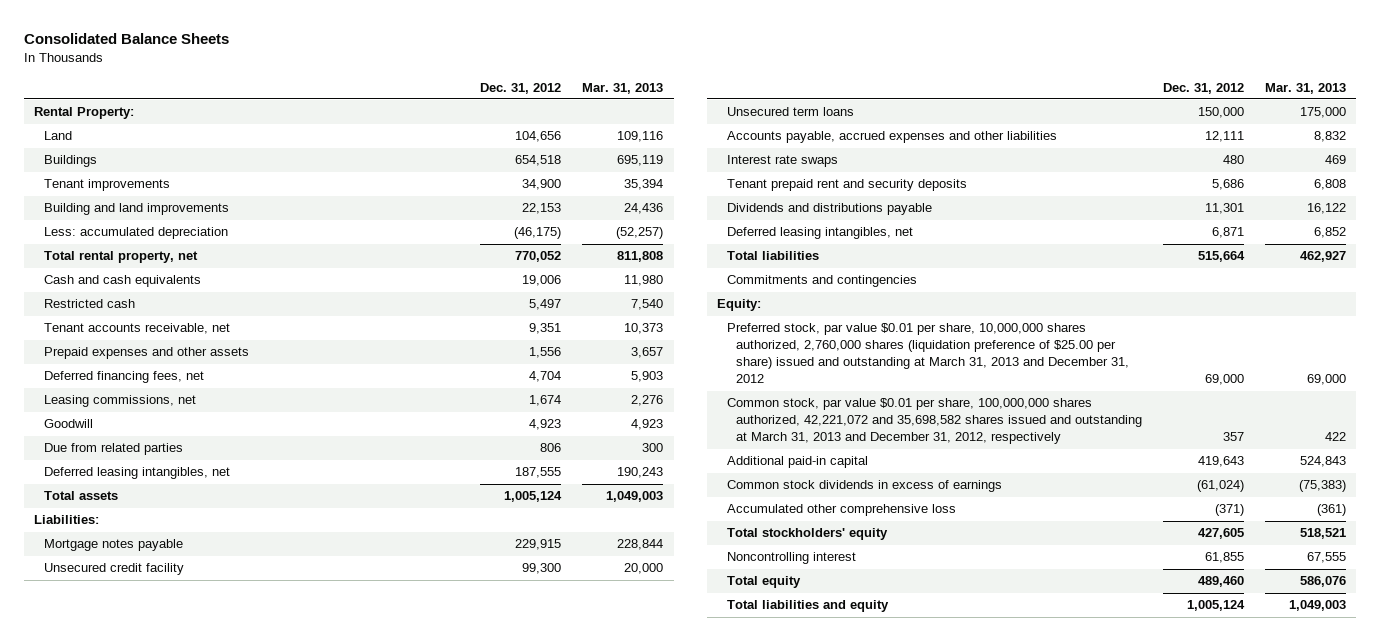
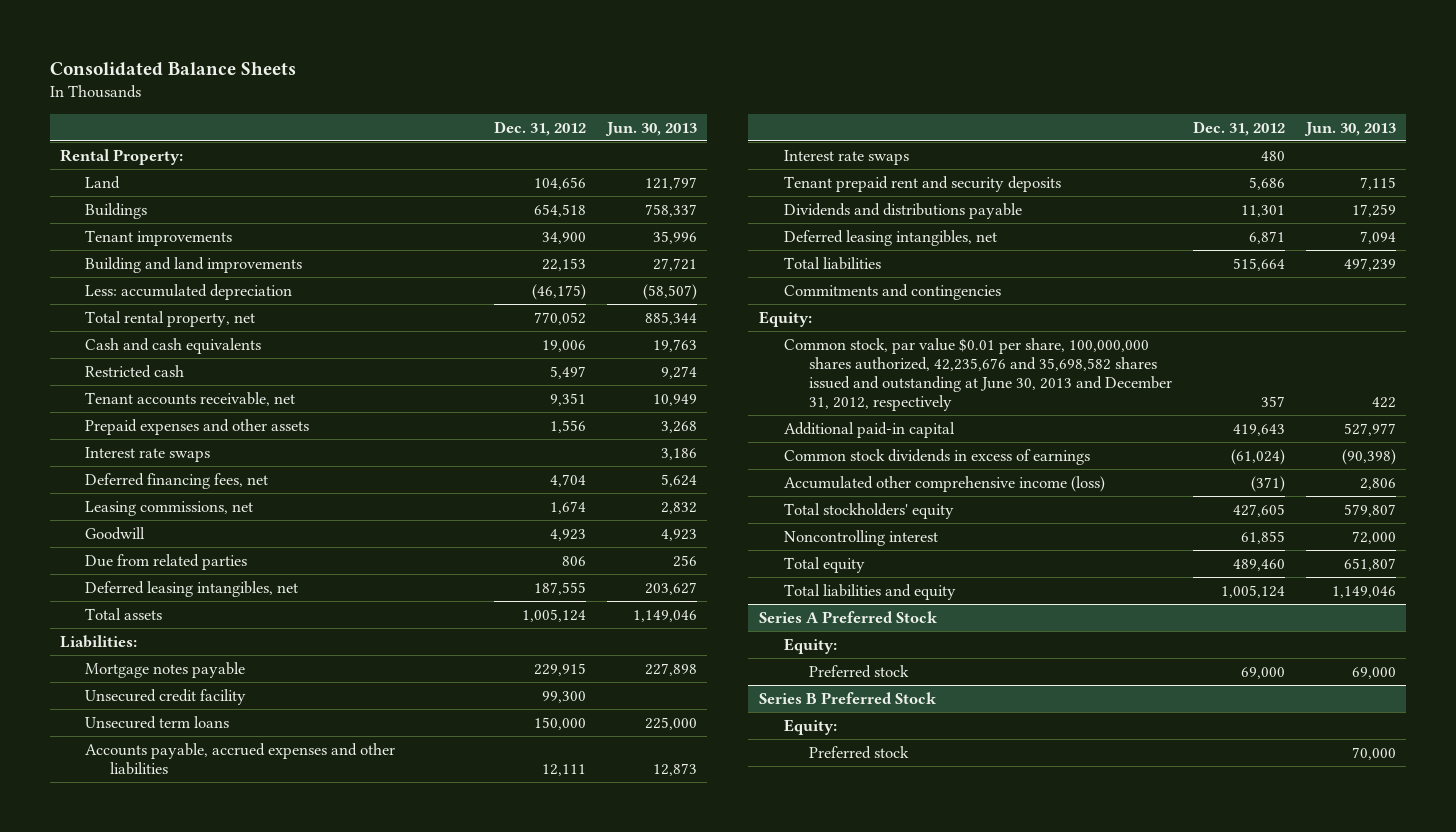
- | Dec. 31, 2012 | Mar. 31, 2013
+ | Dec. 31, 2012 | Jun. 30, 2013
+ Interest rate swaps | | 3,186
- Preferred stock, par value $0.01 per share, 10,000,000 shares authorized, 2,760,000 shares (liquidation preference of $25.00 per share) issued and outstanding at March 31, 2013 and December 31, 2012 | 69,000 | 69,000
- Common stock, par value $0.01 per share, 100,000,000 shares authorized, 42,221,072 and 35,698,582 shares issued and outstanding at March 31, 2013 and December 31, 2012, respectively | 357 | 422
+ Common stock, par value $0.01 per share, 100,000,000 shares authorized, 42,235,676 and 35,698,582 shares issued and outstanding at June 30, 2013 and December 31, 2012, respectively | 357 | 422
- Accumulated other comprehensive loss | (371) | (361)
+ Accumulated other comprehensive income (loss) | (371) | 2,806
+ Series A Preferred Stock
+ Equity:
+ Preferred stock | 69,000 | 69,000
+ Series B Preferred Stock
+ Equity:
+ Preferred stock | | 70,000

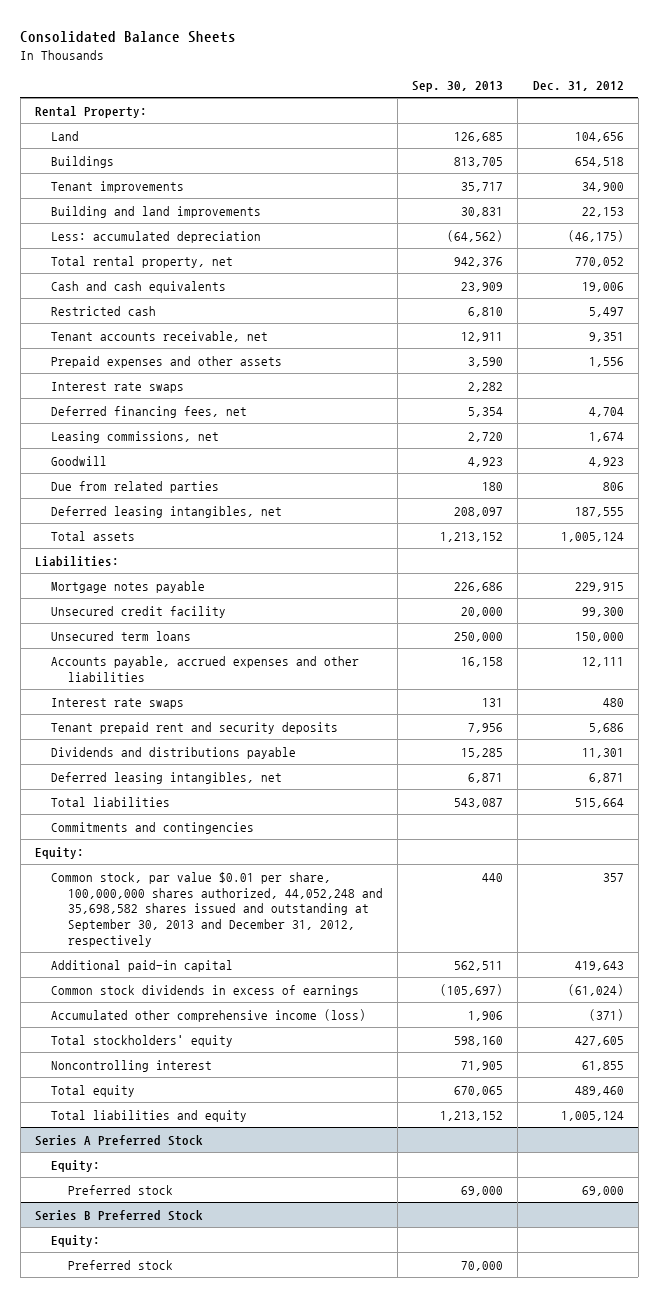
- | Dec. 31, 2012 | Jun. 30, 2013
+ | Sep. 30, 2013 | Dec. 31, 2012
- Common stock, par value $0.01 per share, 100,000,000 shares authorized, 42,235,676 and 35,698,582 shares issued and outstanding at June 30, 2013 and December 31, 2012, respectively | 357 | 422
+ Common stock, par value $0.01 per share, 100,000,000 shares authorized, 44,052,248 and 35,698,582 shares issued and outstanding at September 30, 2013 and December 31, 2012, respectively | 440 | 357

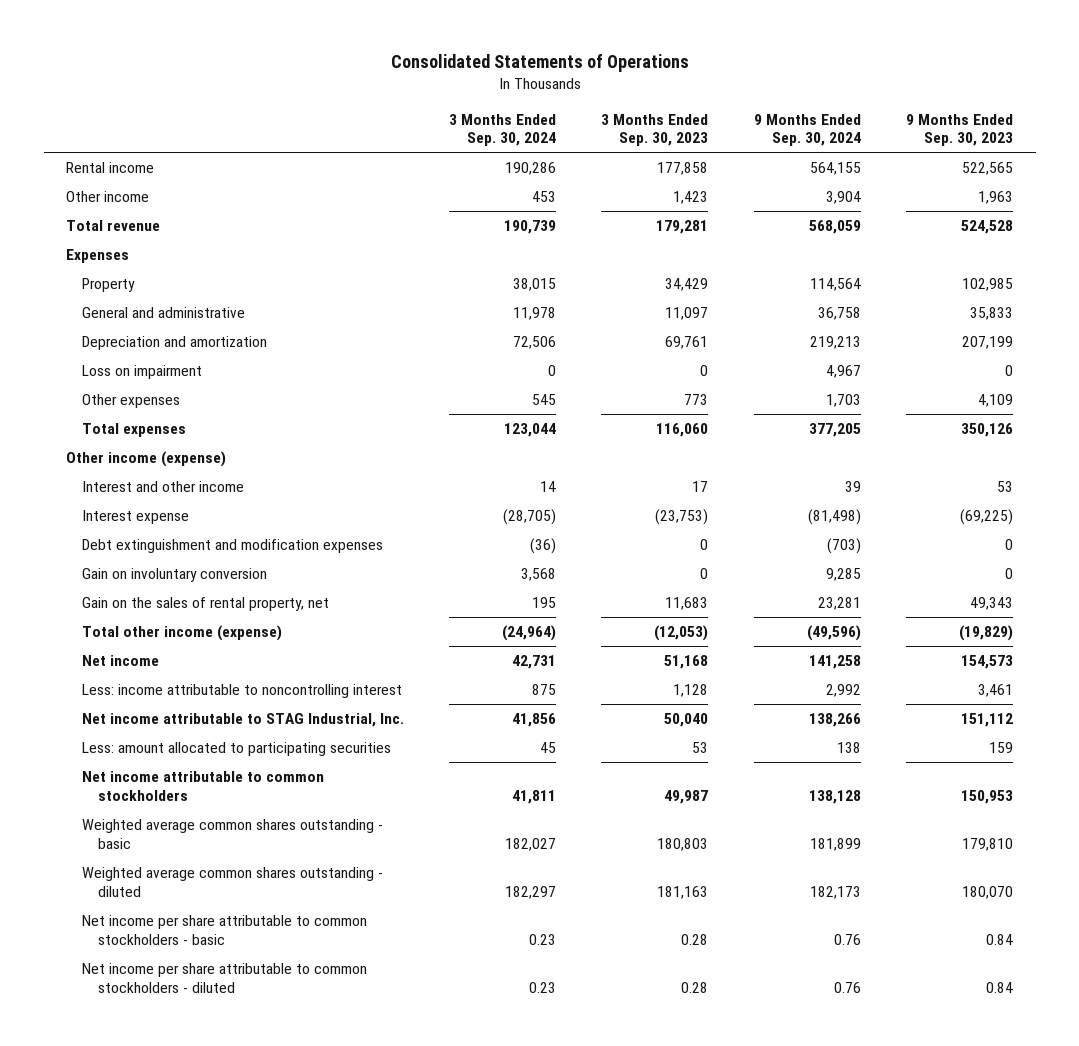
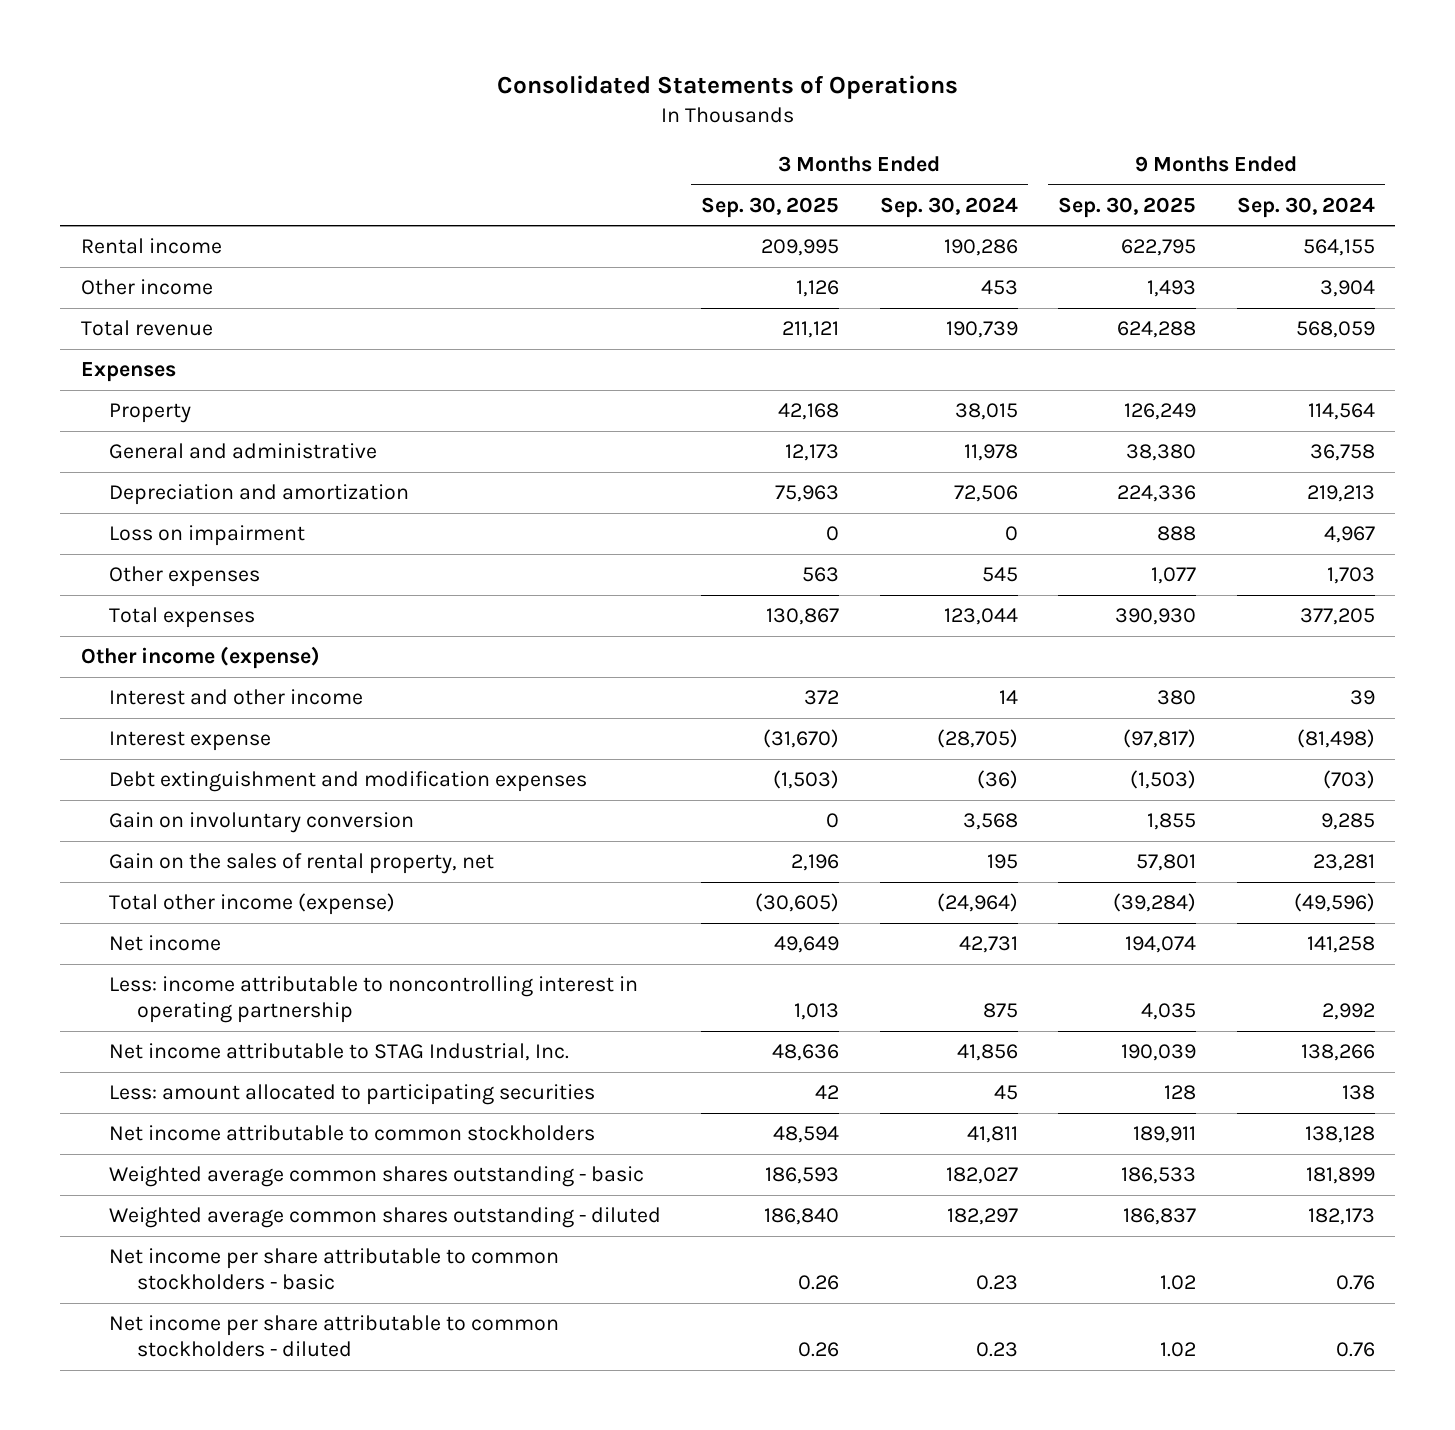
- | 3 Months Ended Sep. 30, 2024 | 3 Months Ended Sep. 30, 2023 | 9 Months Ended Sep. 30, 2024 | 9 Months Ended Sep. 30, 2023
+ | 3 Months Ended Sep. 30, 2025 | 3 Months Ended Sep. 30, 2024 | 9 Months Ended Sep. 30, 2025 | 9 Months Ended Sep. 30, 2024
- Less: income attributable to noncontrolling interest | 875 | 1,128 | 2,992 | 3,461
+ Less: income attributable to noncontrolling interest in operating partnership | 1,013 | 875 | 4,035 | 2,992

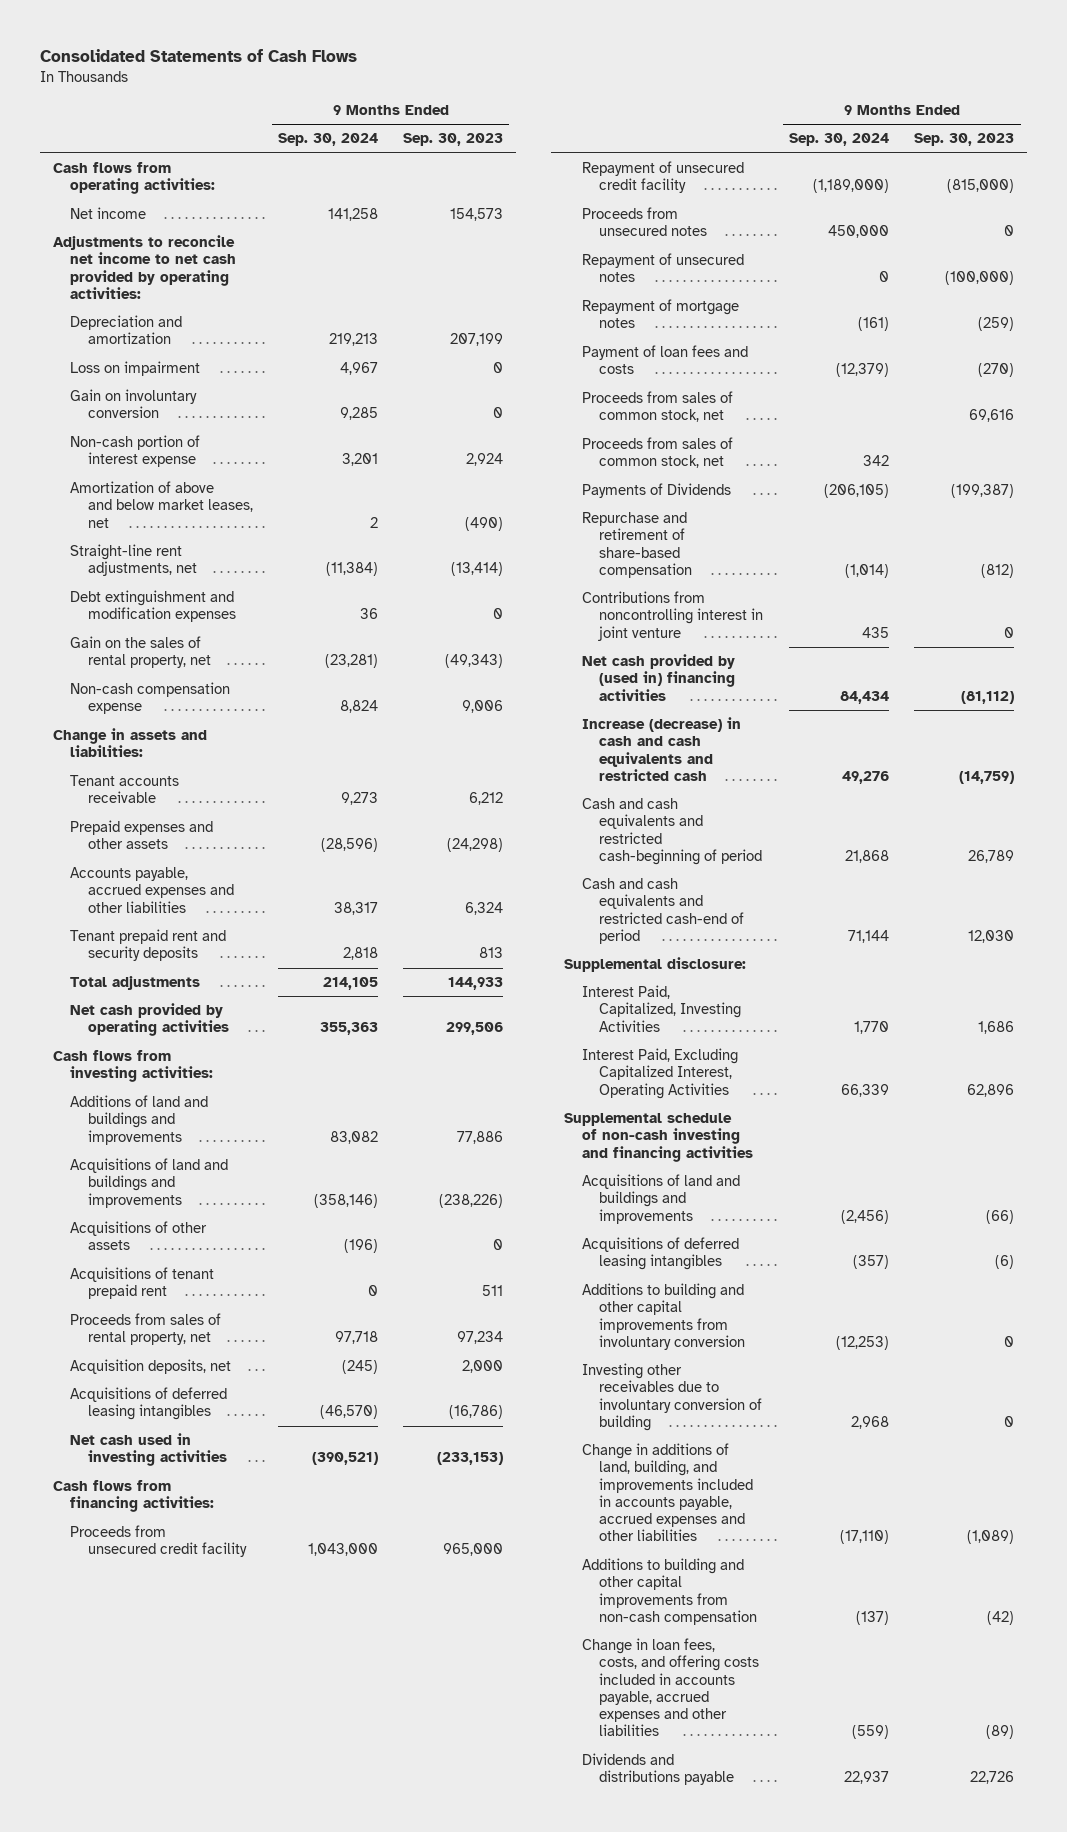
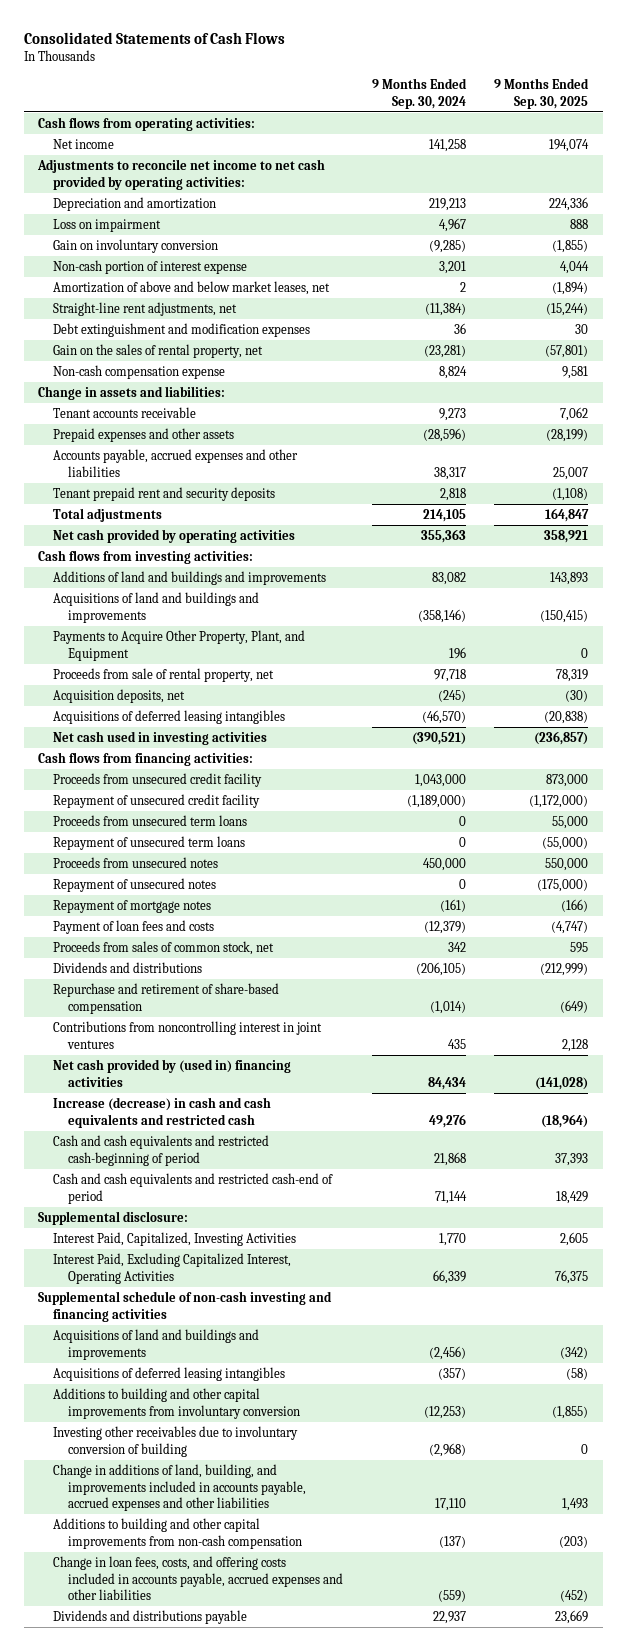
- | 9 Months Ended Sep. 30, 2024 | 9 Months Ended Sep. 30, 2023
+ | 9 Months Ended Sep. 30, 2024 | 9 Months Ended Sep. 30, 2025
- Gain on involuntary conversion | 9,285 | 0
+ Gain on involuntary conversion | (9,285) | (1,855)
- Acquisitions of other assets | (196) | 0
- Acquisitions of tenant prepaid rent | 0 | 511
- Proceeds from sales of rental property, net | 97,718 | 97,234
+ Payments to Acquire Other Property, Plant, and Equipment | 196 | 0
+ Proceeds from sale of rental property, net | 97,718 | 78,319
+ Proceeds from unsecured term loans | 0 | 55,000
+ Repayment of unsecured term loans | 0 | (55,000)
- Proceeds from sales of common stock, net | | 69,616
- Payments of Dividends | (206,105) | (199,387)
+ Dividends and distributions | (206,105) | (212,999)
- Contributions from noncontrolling interest in joint venture | 435 | 0
+ Contributions from noncontrolling interest in joint ventures | 435 | 2,128
- Investing other receivables due to involuntary conversion of building | 2,968 | 0
- Change in additions of land, building, and improvements included in accounts payable, accrued expenses and other liabilities | (17,110) | (1,089)
+ Investing other receivables due to involuntary conversion of building | (2,968) | 0
+ Change in additions of land, building, and improvements included in accounts payable, accrued expenses and other liabilities | 17,110 | 1,493

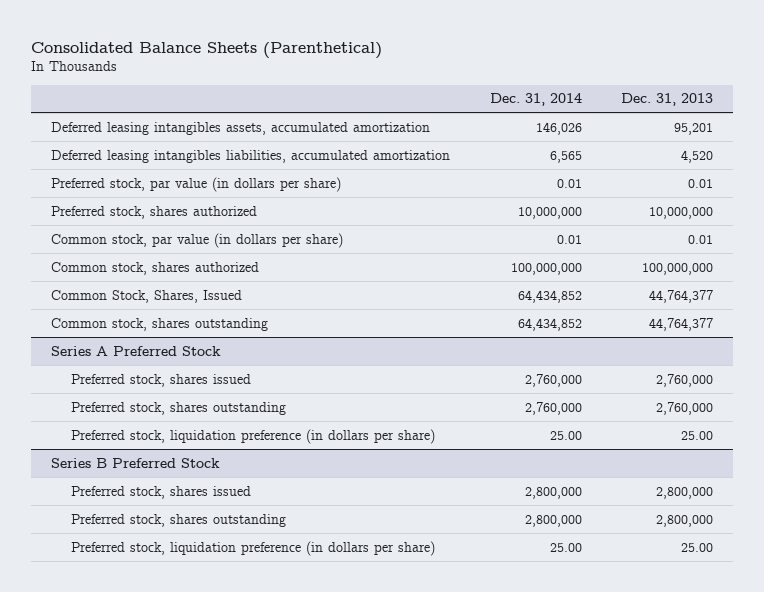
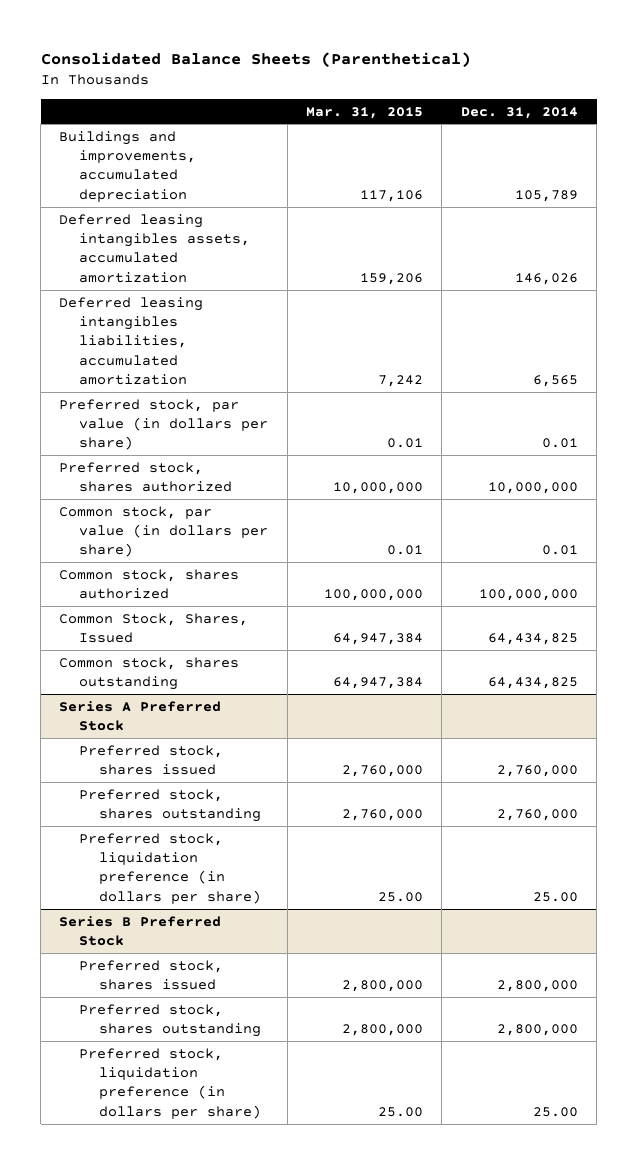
- | Dec. 31, 2014 | Dec. 31, 2013
+ | Mar. 31, 2015 | Dec. 31, 2014
+ Buildings and improvements, accumulated depreciation | 117,106 | 105,789
- Common Stock, Shares, Issued | 64,434,852 | 44,764,377
- Common stock, shares outstanding | 64,434,852 | 44,764,377
+ Common Stock, Shares, Issued | 64,947,384 | 64,434,825
+ Common stock, shares outstanding | 64,947,384 | 64,434,825

